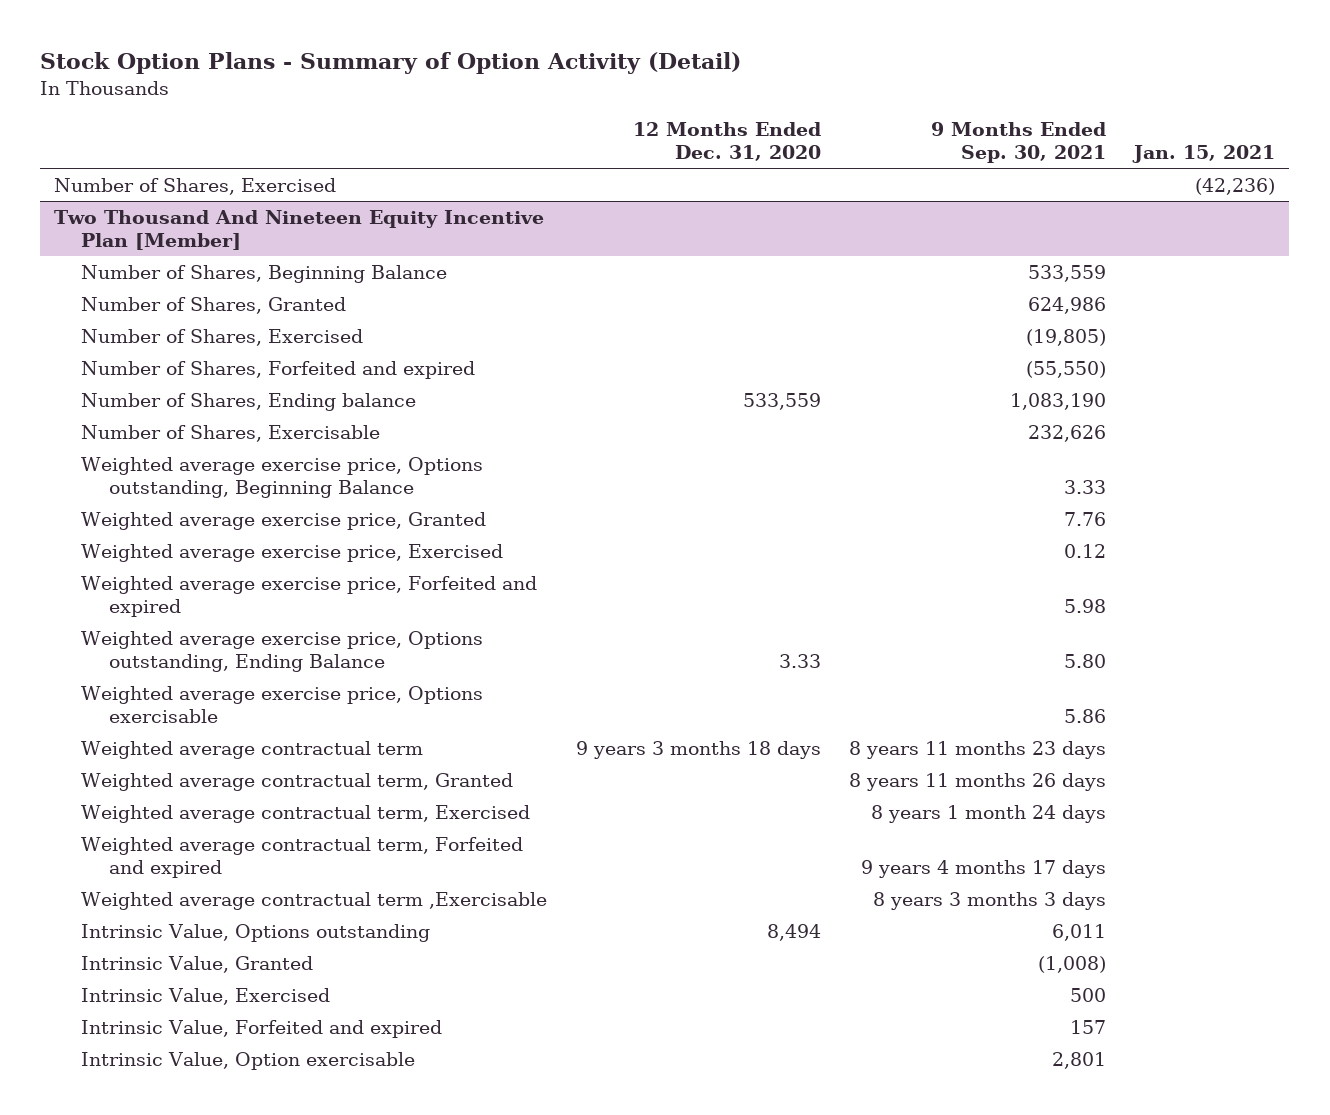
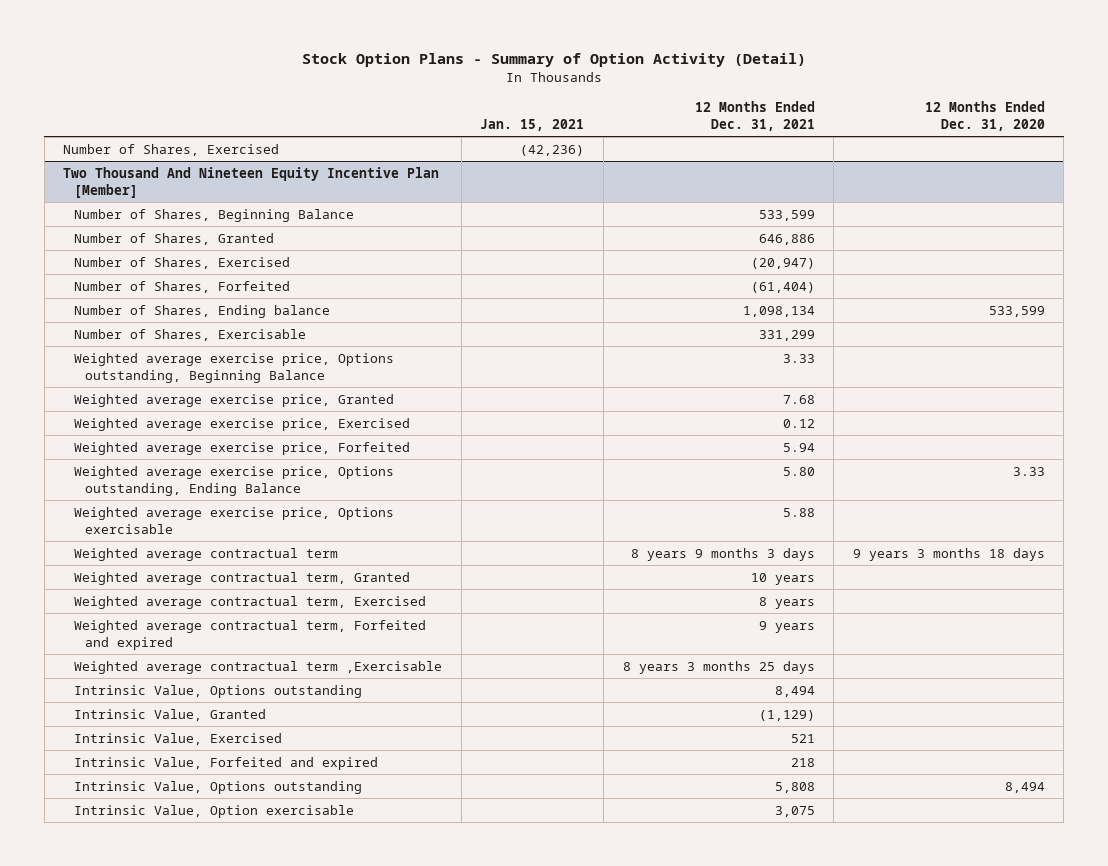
- | 12 Months Ended Dec. 31, 2020 | 9 Months Ended Sep. 30, 2021 | Jan. 15, 2021
+ | Jan. 15, 2021 | 12 Months Ended Dec. 31, 2021 | 12 Months Ended Dec. 31, 2020
@ Two Thousand And Nineteen Equity Incentive Plan [Member]
- Number of Shares, Forfeited and expired | | (55,550) |
- Number of Shares, Ending balance | 533,559 | 1,083,190 |
+ Number of Shares, Forfeited | | (61,404) |
+ Number of Shares, Ending balance | | 1,098,134 | 533,599
- Weighted average exercise price, Forfeited and expired | | 5.98 |
+ Weighted average exercise price, Forfeited | | 5.94 |
+ Intrinsic Value, Options outstanding | | 8,494 |
moved down: Intrinsic Value, Options outstanding | | 5,808 | 8,494

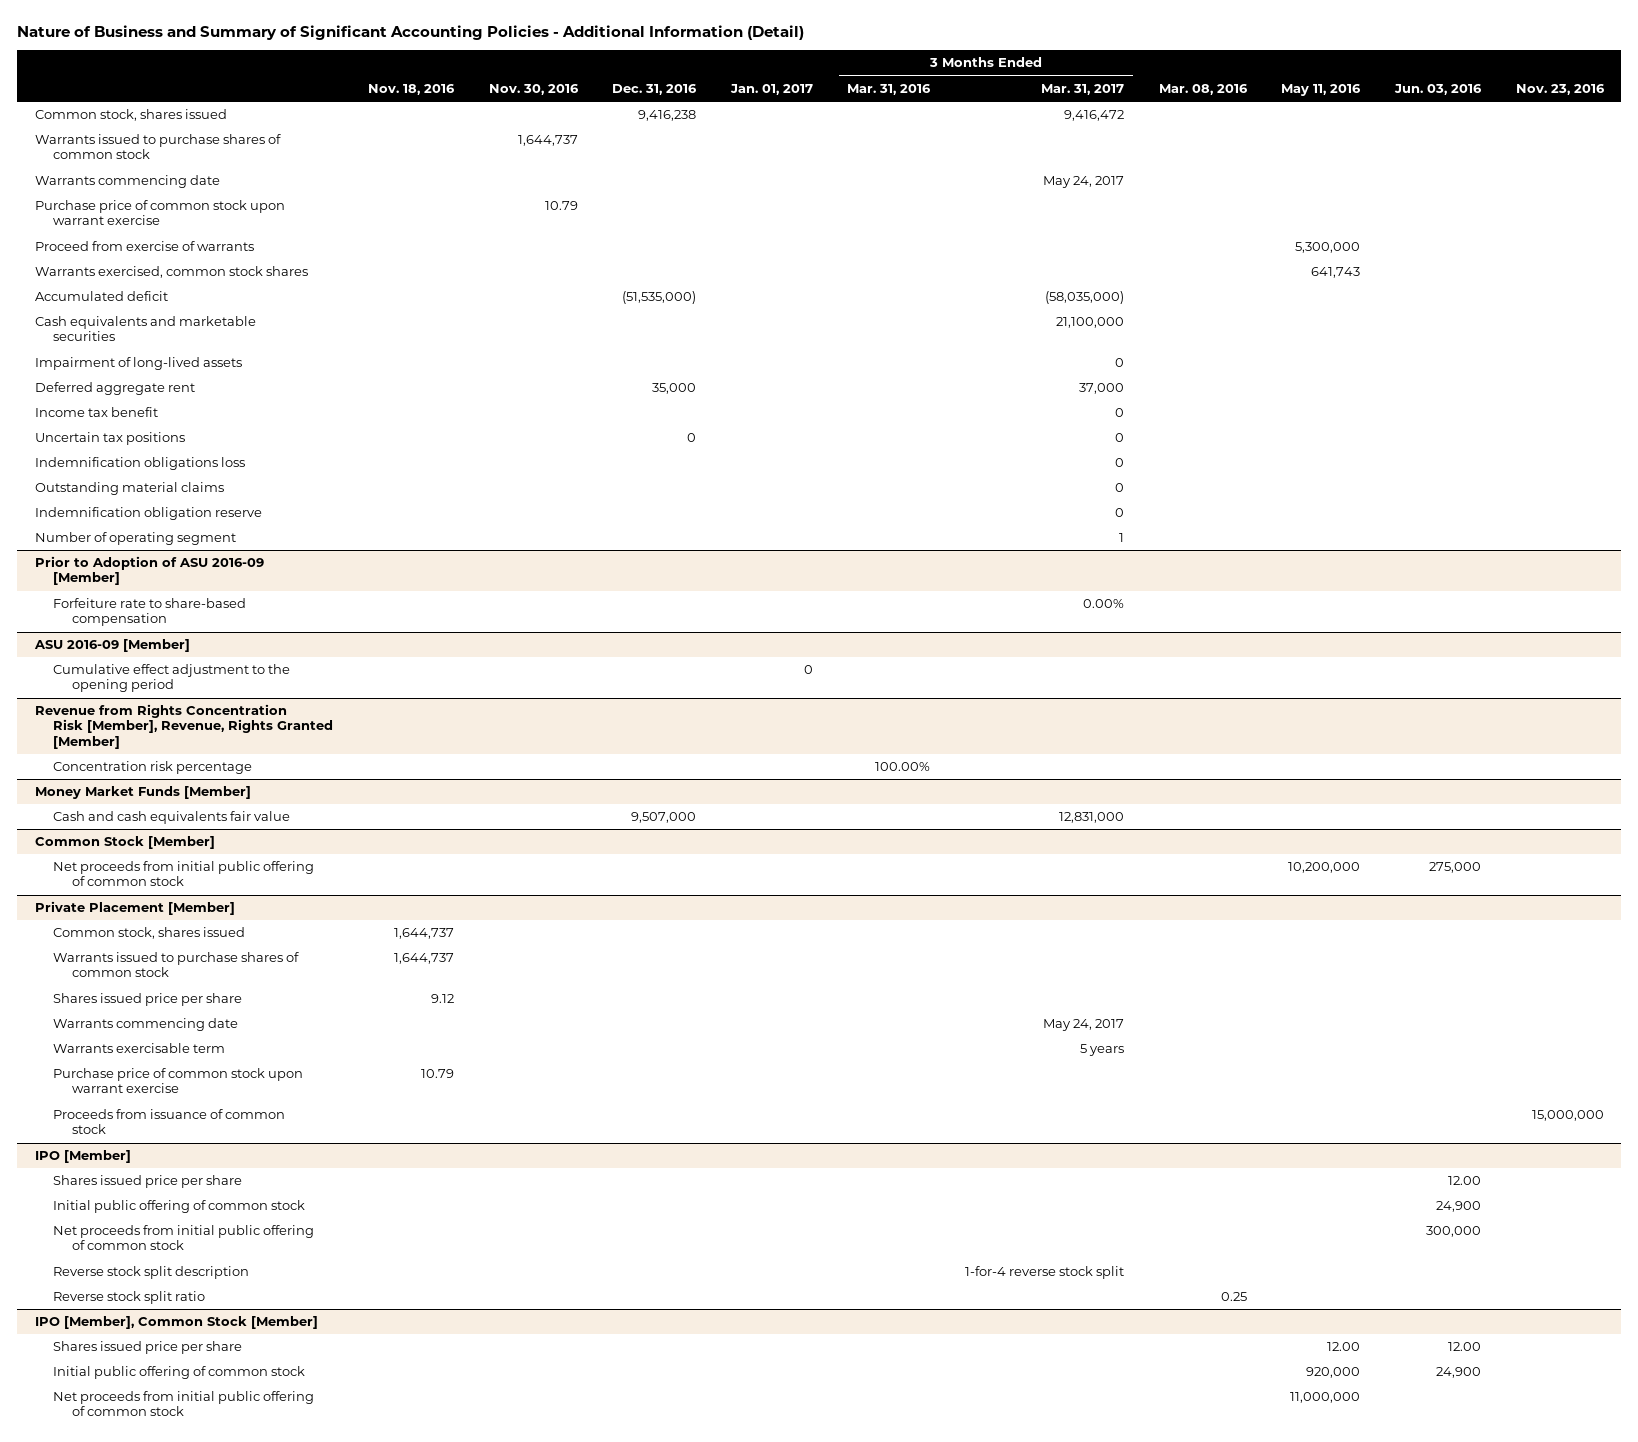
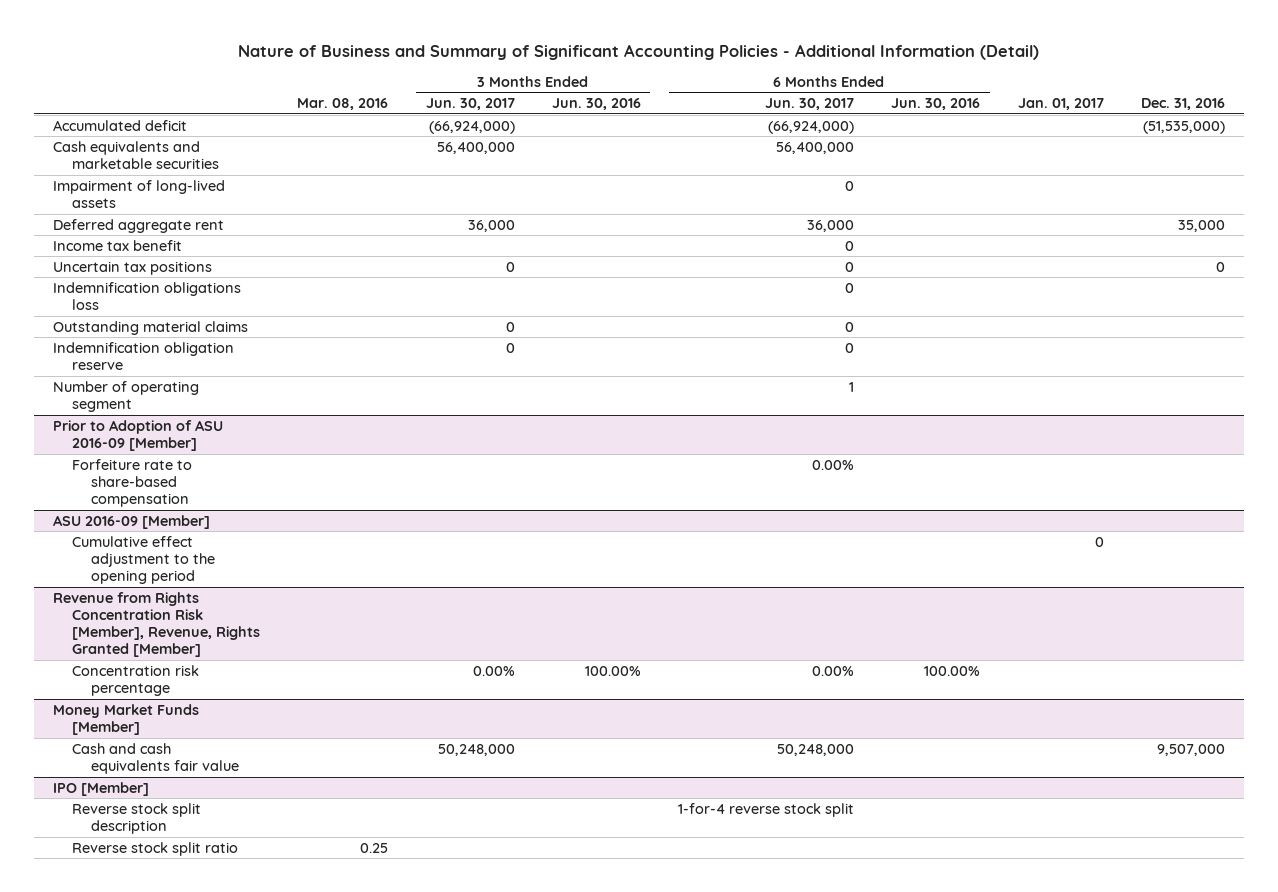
- | Nov. 18, 2016 | Nov. 30, 2016 | Dec. 31, 2016 | Jan. 01, 2017 | 3 Months Ended Mar. 31, 2016 | 3 Months Ended Mar. 31, 2017 | Mar. 08, 2016 | May 11, 2016 | Jun. 03, 2016 | Nov. 23, 2016
+ | Mar. 08, 2016 | 3 Months Ended Jun. 30, 2017 | 3 Months Ended Jun. 30, 2016 | 6 Months Ended Jun. 30, 2017 | 6 Months Ended Jun. 30, 2016 | Jan. 01, 2017 | Dec. 31, 2016
- Common stock, shares issued | | | 9,416,238 | | | 9,416,472 | | | |
- Warrants issued to purchase shares of common stock | | 1,644,737 | | | | | | | |
- Warrants commencing date | | | | | | May 24, 2017 | | | |
- Purchase price of common stock upon warrant exercise | | 10.79 | | | | | | | |
- Proceed from exercise of warrants | | | | | | | | 5,300,000 | |
- Warrants exercised, common stock shares | | | | | | | | 641,743 | |
- Common Stock [Member]
- Net proceeds from initial public offering of common stock | | | | | | | | 10,200,000 | 275,000 |
- Private Placement [Member]
- Common stock, shares issued | 1,644,737 | | | | | | | | |
- Warrants issued to purchase shares of common stock | 1,644,737 | | | | | | | | |
- Shares issued price per share | 9.12 | | | | | | | | |
- Warrants commencing date | | | | | | May 24, 2017 | | | |
- Warrants exercisable term | | | | | | 5 years | | | |
- Purchase price of common stock upon warrant exercise | 10.79 | | | | | | | | |
- Proceeds from issuance of common stock | | | | | | | | | | 15,000,000
@ IPO [Member]
- Shares issued price per share | | | | | | | | | 12.00 |
- Initial public offering of common stock | | | | | | | | | 24,900 |
- Net proceeds from initial public offering of common stock | | | | | | | | | 300,000 |
- IPO [Member], Common Stock [Member]
- Shares issued price per share | | | | | | | | 12.00 | 12.00 |
- Initial public offering of common stock | | | | | | | | 920,000 | 24,900 |
- Net proceeds from initial public offering of common stock | | | | | | | | 11,000,000 | |

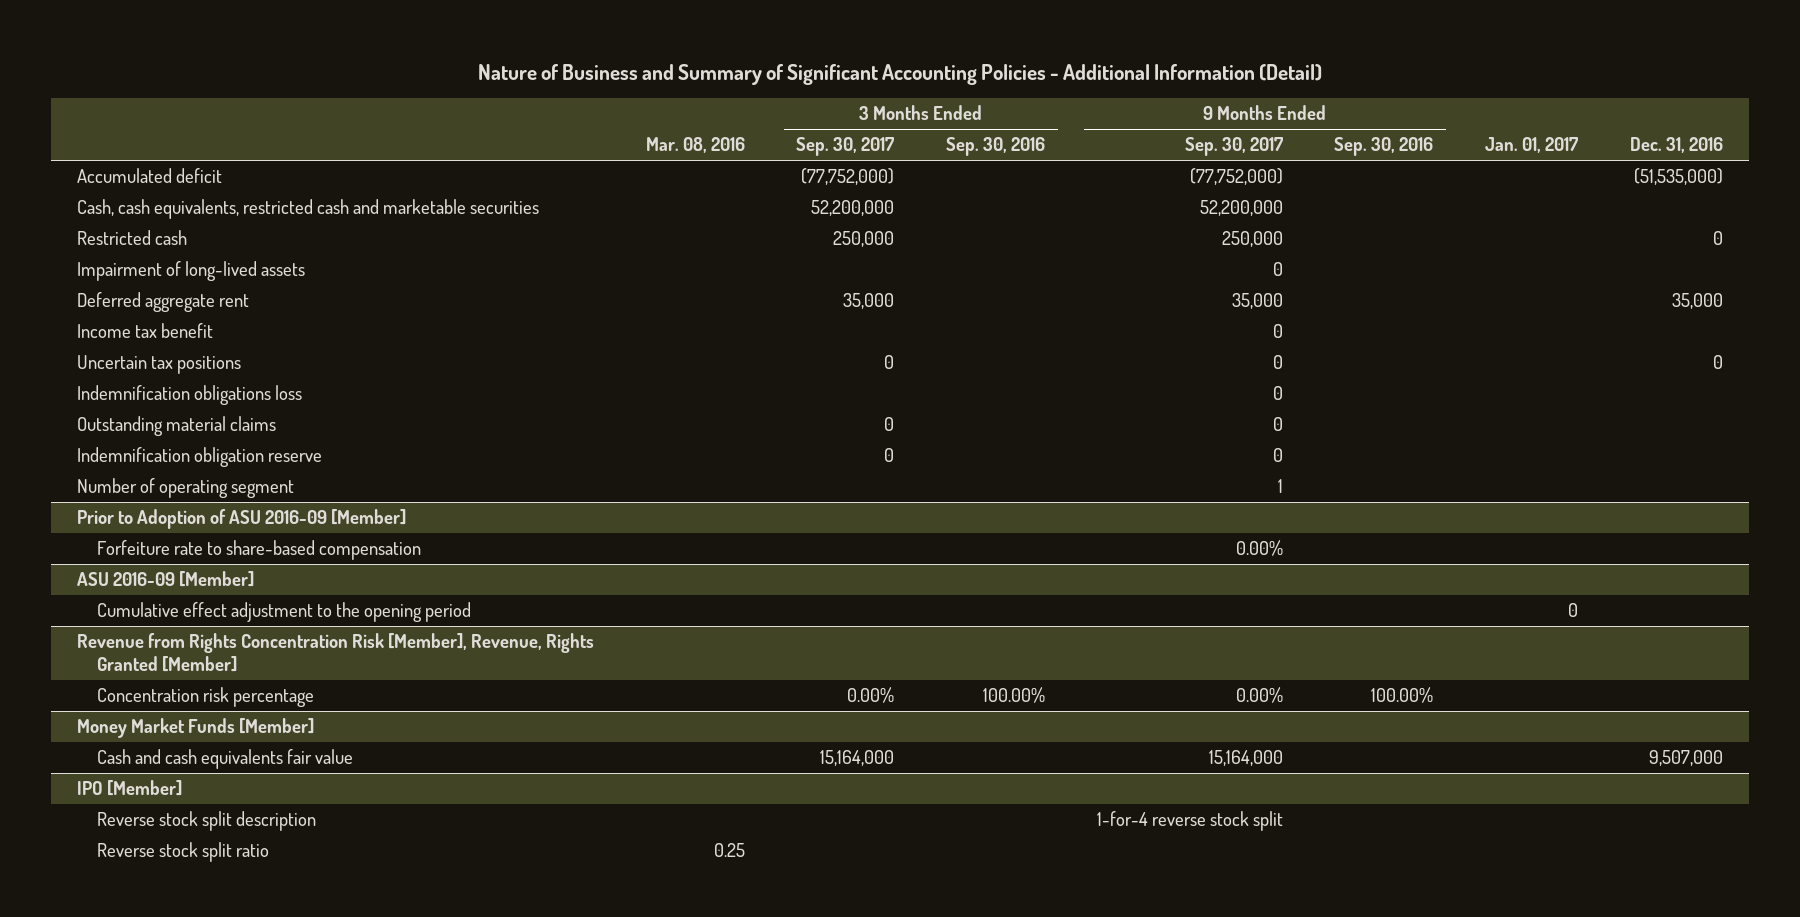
- | Mar. 08, 2016 | 3 Months Ended Jun. 30, 2017 | 3 Months Ended Jun. 30, 2016 | 6 Months Ended Jun. 30, 2017 | 6 Months Ended Jun. 30, 2016 | Jan. 01, 2017 | Dec. 31, 2016
+ | Mar. 08, 2016 | 3 Months Ended Sep. 30, 2017 | 3 Months Ended Sep. 30, 2016 | 9 Months Ended Sep. 30, 2017 | 9 Months Ended Sep. 30, 2016 | Jan. 01, 2017 | Dec. 31, 2016
- Cash equivalents and marketable securities | | 56,400,000 | | 56,400,000 | | |
+ Cash, cash equivalents, restricted cash and marketable securities | | 52,200,000 | | 52,200,000 | | |
+ Restricted cash | | 250,000 | | 250,000 | | | 0

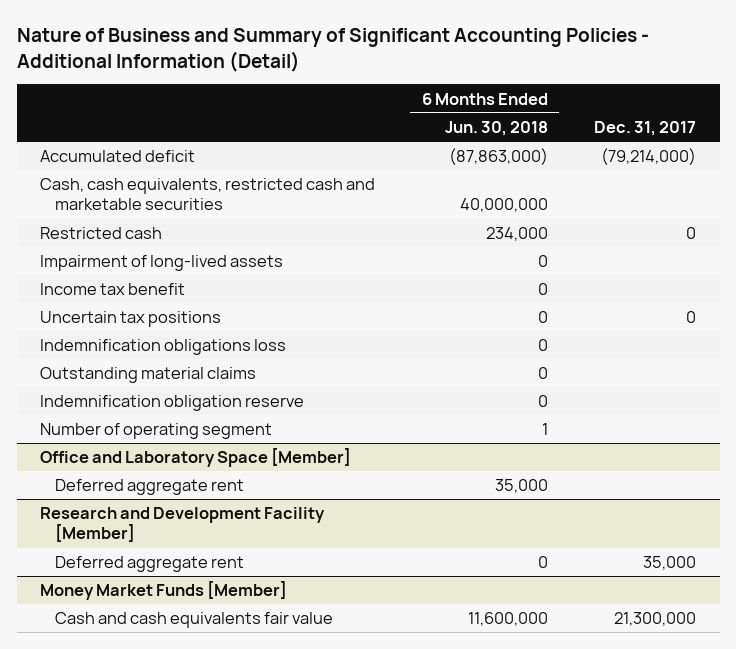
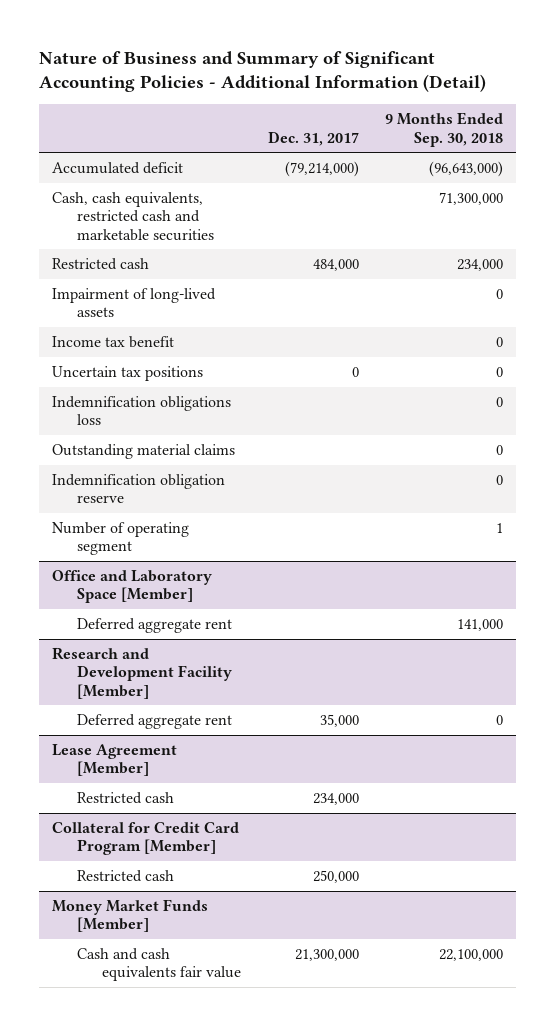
- | 6 Months Ended Jun. 30, 2018 | Dec. 31, 2017
+ | Dec. 31, 2017 | 9 Months Ended Sep. 30, 2018
- Restricted cash | 234,000 | 0
+ Restricted cash | 484,000 | 234,000
+ Lease Agreement [Member]
+ Restricted cash | 234,000 |
+ Collateral for Credit Card Program [Member]
+ Restricted cash | 250,000 |

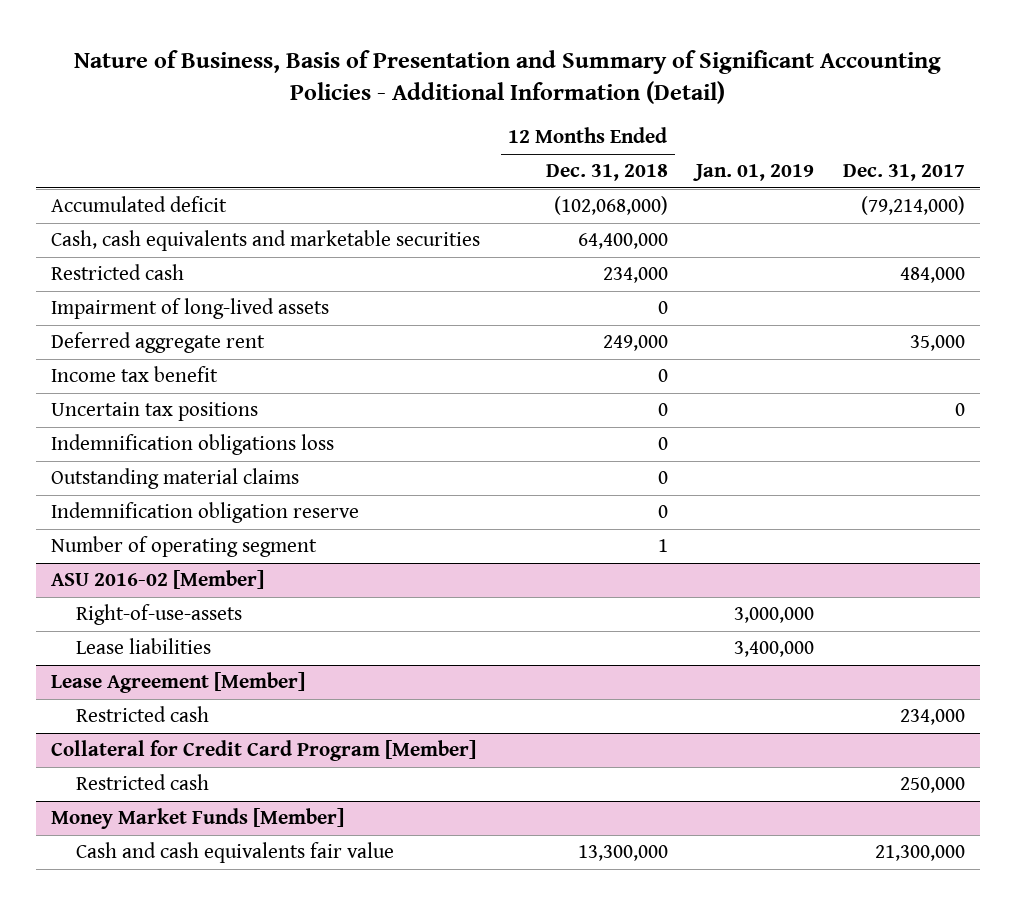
- Nature of Business and Summary of Significant Accounting Policies - Additional Information (Detail)
+ Nature of Business, Basis of Presentation and Summary of Significant Accounting Policies - Additional Information (Detail)
- | Dec. 31, 2017 | 9 Months Ended Sep. 30, 2018
+ | 12 Months Ended Dec. 31, 2018 | Jan. 01, 2019 | Dec. 31, 2017
- Cash, cash equivalents, restricted cash and marketable securities | | 71,300,000
+ Cash, cash equivalents and marketable securities | 64,400,000 | |
+ Deferred aggregate rent | 249,000 | | 35,000
- Office and Laboratory Space [Member]
- Deferred aggregate rent | | 141,000
- Research and Development Facility [Member]
- Deferred aggregate rent | 35,000 | 0
+ ASU 2016-02 [Member]
+ Right-of-use-assets | | 3,000,000 |
+ Lease liabilities | | 3,400,000 |

